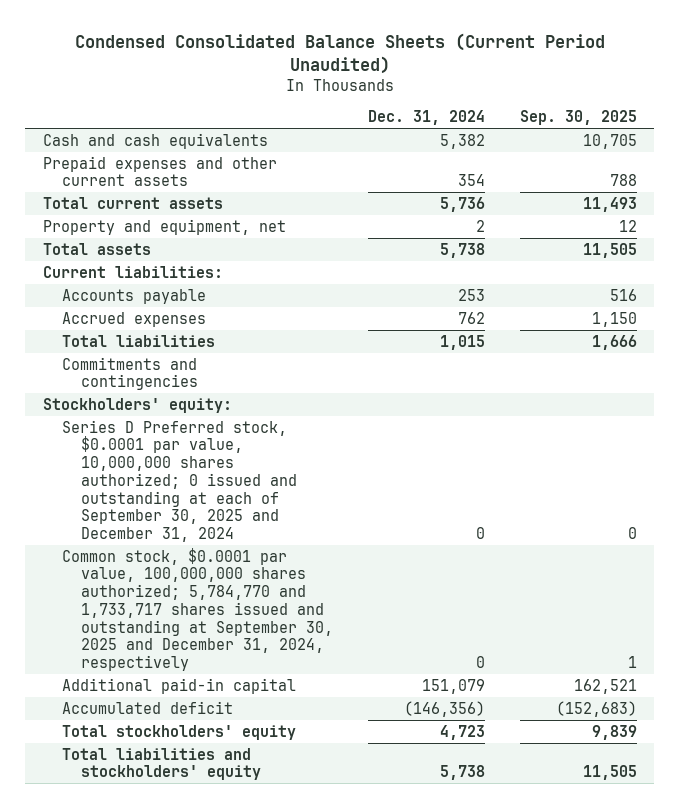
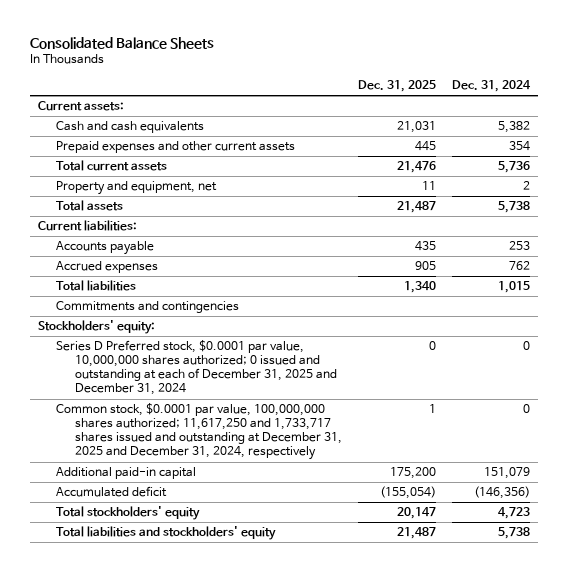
- Condensed Consolidated Balance Sheets (Current Period Unaudited)
+ Consolidated Balance Sheets
- | Dec. 31, 2024 | Sep. 30, 2025
+ | Dec. 31, 2025 | Dec. 31, 2024
+ Current assets:
- Series D Preferred stock, $0.0001 par value, 10,000,000 shares authorized; 0 issued and outstanding at each of September 30, 2025 and December 31, 2024 | 0 | 0
- Common stock, $0.0001 par value, 100,000,000 shares authorized; 5,784,770 and 1,733,717 shares issued and outstanding at September 30, 2025 and December 31, 2024, respectively | 0 | 1
+ Series D Preferred stock, $0.0001 par value, 10,000,000 shares authorized; 0 issued and outstanding at each of December 31, 2025 and December 31, 2024 | 0 | 0
+ Common stock, $0.0001 par value, 100,000,000 shares authorized; 11,617,250 and 1,733,717 shares issued and outstanding at December 31, 2025 and December 31, 2024, respectively | 1 | 0

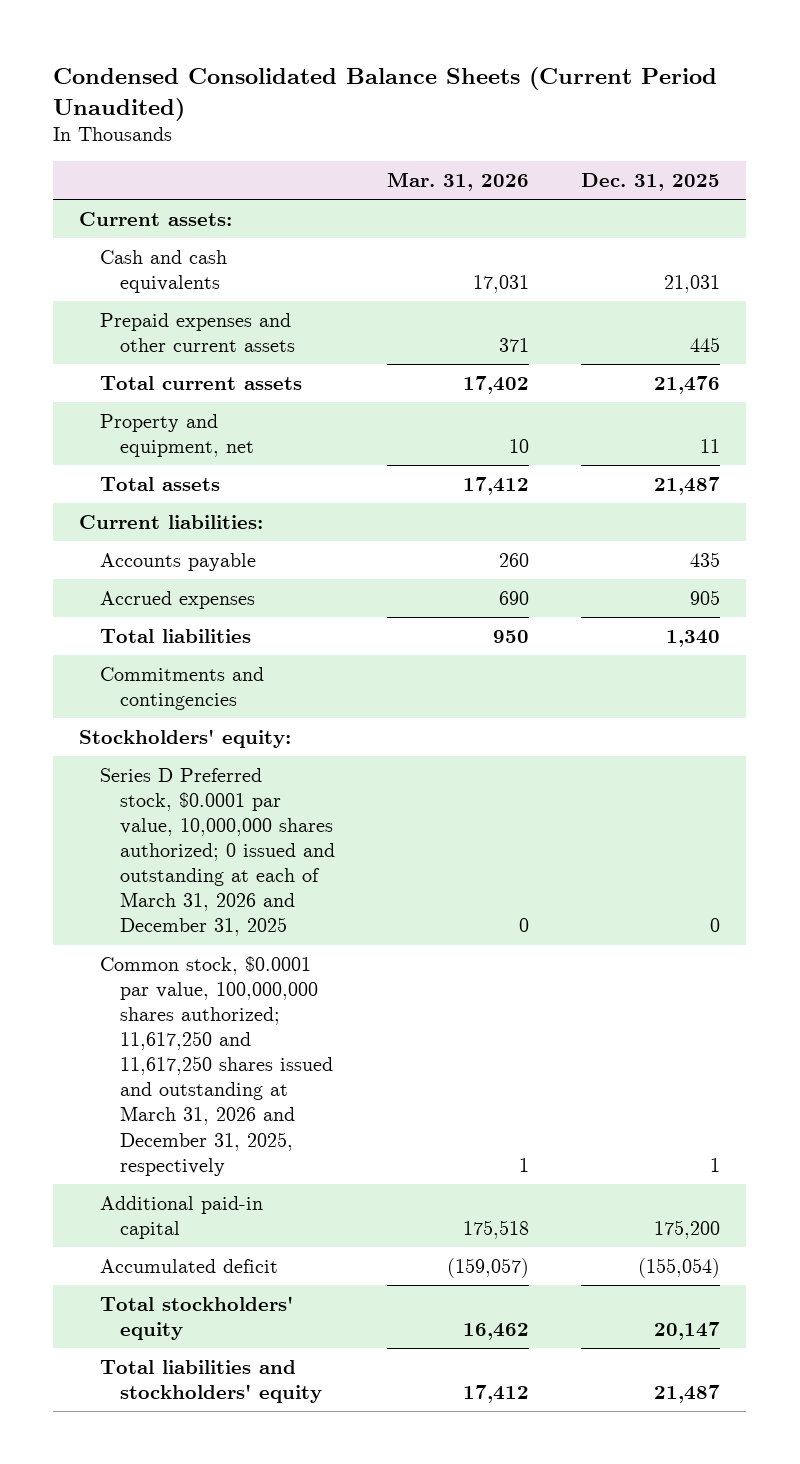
- Consolidated Balance Sheets
+ Condensed Consolidated Balance Sheets (Current Period Unaudited)
- | Dec. 31, 2025 | Dec. 31, 2024
+ | Mar. 31, 2026 | Dec. 31, 2025
- Series D Preferred stock, $0.0001 par value, 10,000,000 shares authorized; 0 issued and outstanding at each of December 31, 2025 and December 31, 2024 | 0 | 0
- Common stock, $0.0001 par value, 100,000,000 shares authorized; 11,617,250 and 1,733,717 shares issued and outstanding at December 31, 2025 and December 31, 2024, respectively | 1 | 0
+ Series D Preferred stock, $0.0001 par value, 10,000,000 shares authorized; 0 issued and outstanding at each of March 31, 2026 and December 31, 2025 | 0 | 0
+ Common stock, $0.0001 par value, 100,000,000 shares authorized; 11,617,250 and 11,617,250 shares issued and outstanding at March 31, 2026 and December 31, 2025, respectively | 1 | 1

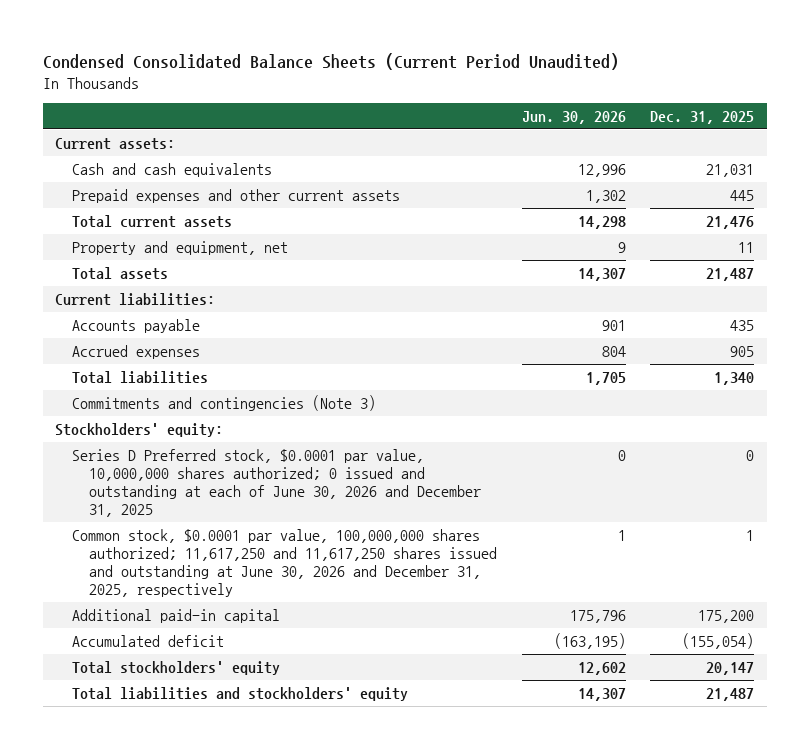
- | Mar. 31, 2026 | Dec. 31, 2025
+ | Jun. 30, 2026 | Dec. 31, 2025
- Commitments and contingencies
+ Commitments and contingencies (Note 3)
- Series D Preferred stock, $0.0001 par value, 10,000,000 shares authorized; 0 issued and outstanding at each of March 31, 2026 and December 31, 2025 | 0 | 0
- Common stock, $0.0001 par value, 100,000,000 shares authorized; 11,617,250 and 11,617,250 shares issued and outstanding at March 31, 2026 and December 31, 2025, respectively | 1 | 1
+ Series D Preferred stock, $0.0001 par value, 10,000,000 shares authorized; 0 issued and outstanding at each of June 30, 2026 and December 31, 2025 | 0 | 0
+ Common stock, $0.0001 par value, 100,000,000 shares authorized; 11,617,250 and 11,617,250 shares issued and outstanding at June 30, 2026 and December 31, 2025, respectively | 1 | 1

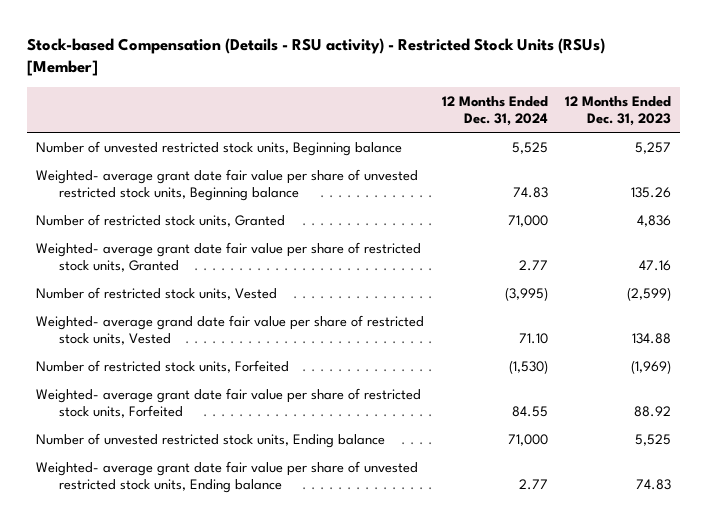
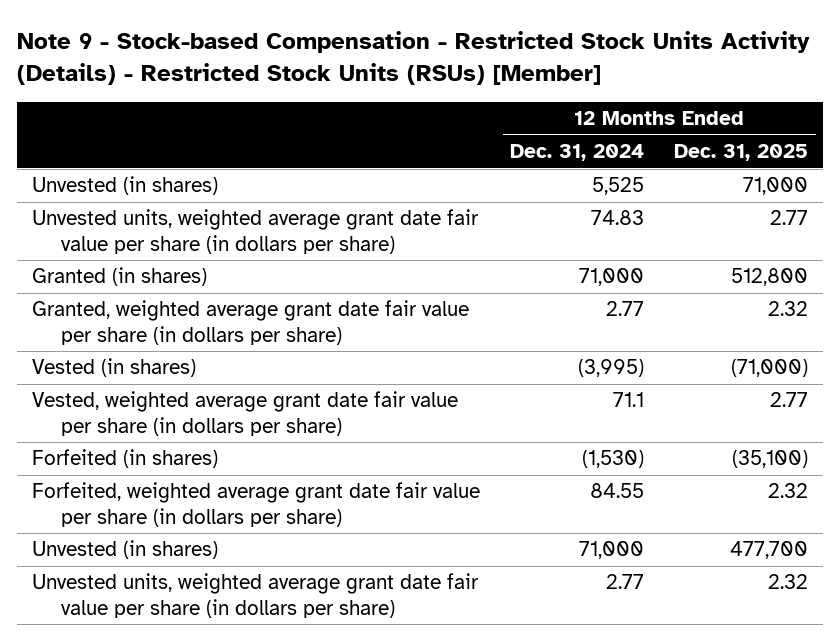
- Stock-based Compensation (Details - RSU activity) - Restricted Stock Units (RSUs) [Member]
+ Note 9 - Stock-based Compensation - Restricted Stock Units Activity (Details) - Restricted Stock Units (RSUs) [Member]
- | 12 Months Ended Dec. 31, 2024 | 12 Months Ended Dec. 31, 2023
+ | 12 Months Ended Dec. 31, 2024 | 12 Months Ended Dec. 31, 2025
- Number of unvested restricted stock units, Beginning balance | 5,525 | 5,257
- Weighted- average grant date fair value per share of unvested restricted stock units, Beginning balance | 74.83 | 135.26
- Number of restricted stock units, Granted | 71,000 | 4,836
- Weighted- average grant date fair value per share of restricted stock units, Granted | 2.77 | 47.16
- Number of restricted stock units, Vested | (3,995) | (2,599)
- Weighted- average grand date fair value per share of restricted stock units, Vested | 71.10 | 134.88
- Number of restricted stock units, Forfeited | (1,530) | (1,969)
- Weighted- average grant date fair value per share of restricted stock units, Forfeited | 84.55 | 88.92
- Number of unvested restricted stock units, Ending balance | 71,000 | 5,525
- Weighted- average grant date fair value per share of unvested restricted stock units, Ending balance | 2.77 | 74.83
+ Unvested (in shares) | 5,525 | 71,000
+ Unvested units, weighted average grant date fair value per share (in dollars per share) | 74.83 | 2.77
+ Granted (in shares) | 71,000 | 512,800
+ Granted, weighted average grant date fair value per share (in dollars per share) | 2.77 | 2.32
+ Vested (in shares) | (3,995) | (71,000)
+ Vested, weighted average grant date fair value per share (in dollars per share) | 71.1 | 2.77
+ Forfeited (in shares) | (1,530) | (35,100)
+ Forfeited, weighted average grant date fair value per share (in dollars per share) | 84.55 | 2.32
+ Unvested (in shares) | 71,000 | 477,700
+ Unvested units, weighted average grant date fair value per share (in dollars per share) | 2.77 | 2.32

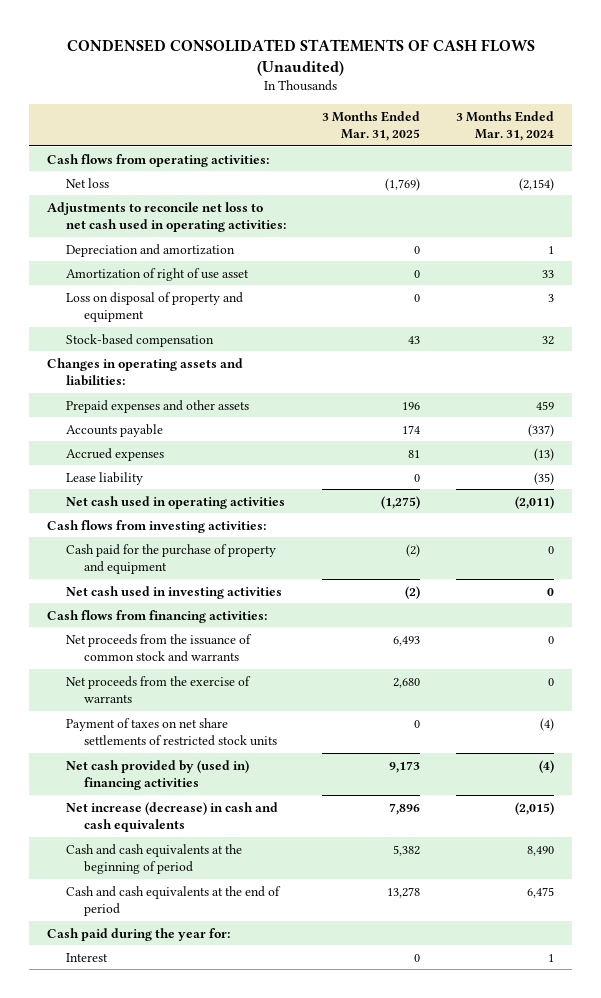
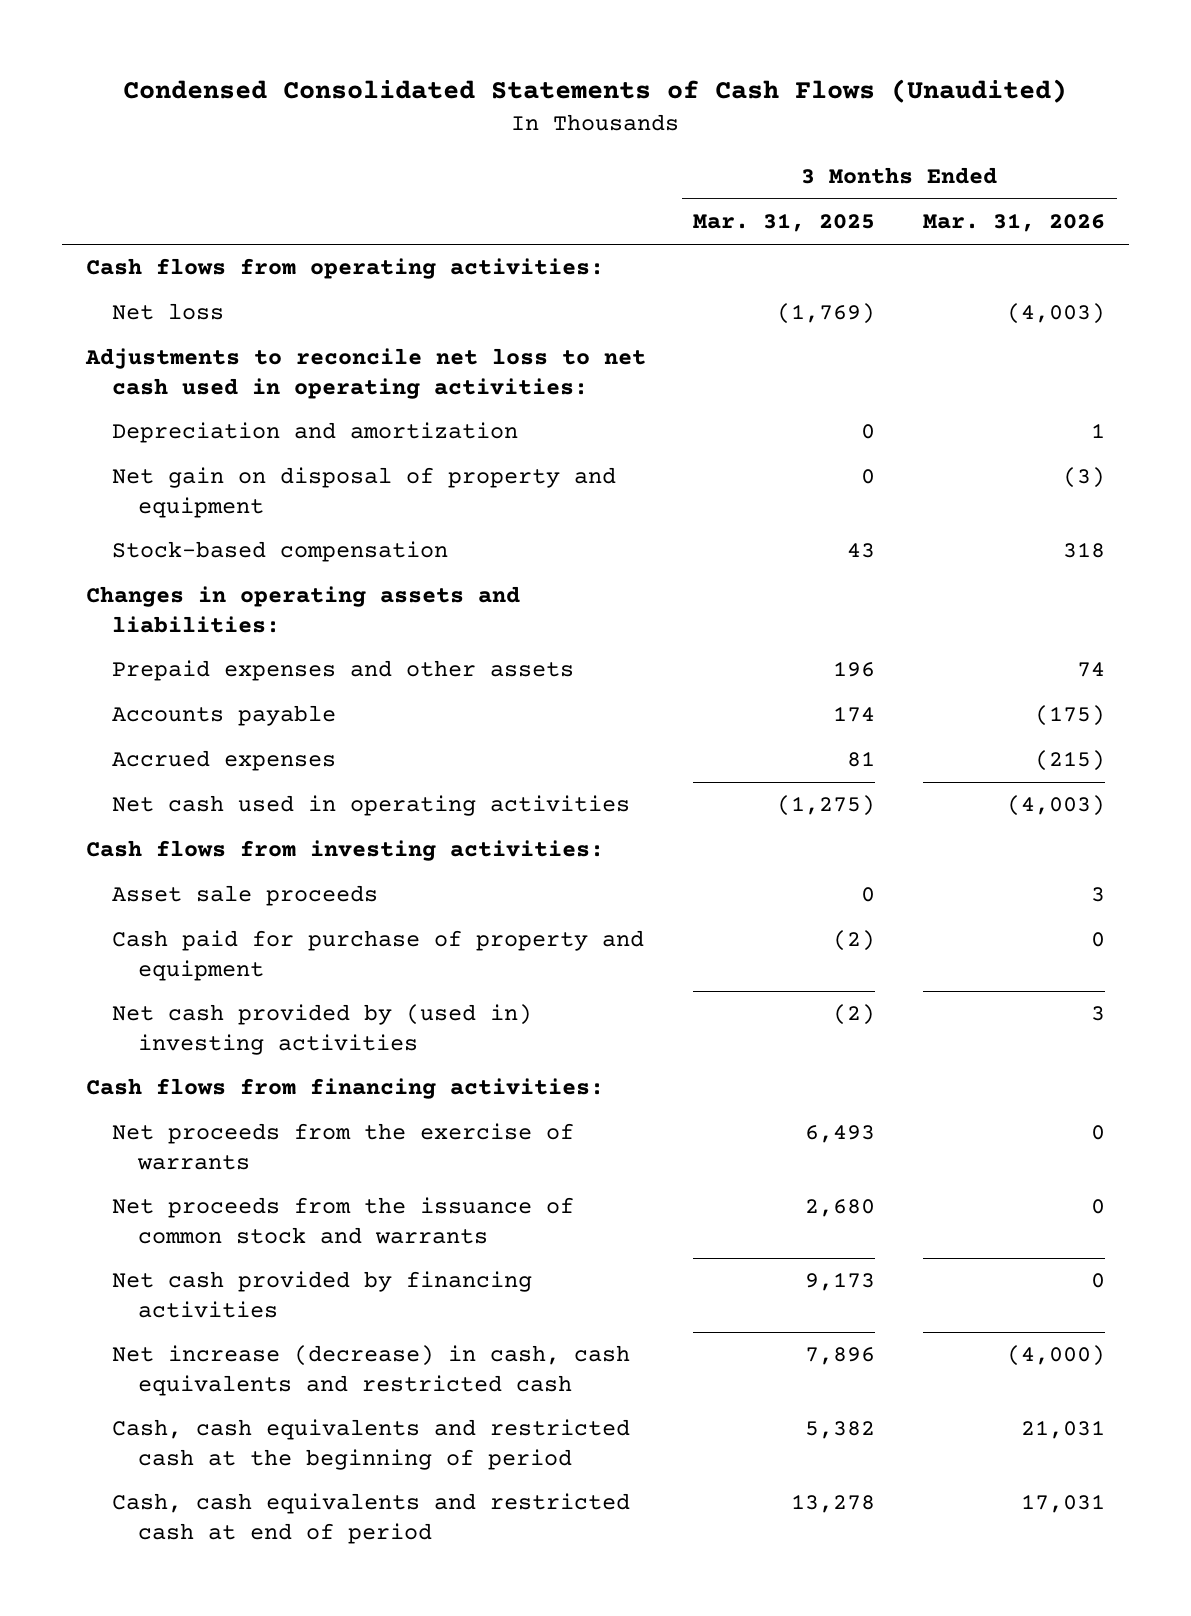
- CONDENSED CONSOLIDATED STATEMENTS OF CASH FLOWS (Unaudited)
+ Condensed Consolidated Statements of Cash Flows (Unaudited)
- | 3 Months Ended Mar. 31, 2025 | 3 Months Ended Mar. 31, 2024
+ | 3 Months Ended Mar. 31, 2025 | 3 Months Ended Mar. 31, 2026
- Amortization of right of use asset | 0 | 33
- Loss on disposal of property and equipment | 0 | 3
+ Net gain on disposal of property and equipment | 0 | (3)
- Lease liability | 0 | (35)
- Cash paid for the purchase of property and equipment | (2) | 0
- Net cash used in investing activities | (2) | 0
+ Asset sale proceeds | 0 | 3
+ Cash paid for purchase of property and equipment | (2) | 0
+ Net cash provided by (used in) investing activities | (2) | 3
- Net proceeds from the issuance of common stock and warrants | 6,493 | 0
- Net proceeds from the exercise of warrants | 2,680 | 0
- Payment of taxes on net share settlements of restricted stock units | 0 | (4)
- Net cash provided by (used in) financing activities | 9,173 | (4)
- Net increase (decrease) in cash and cash equivalents | 7,896 | (2,015)
- Cash and cash equivalents at the beginning of period | 5,382 | 8,490
- Cash and cash equivalents at the end of period | 13,278 | 6,475
- Cash paid during the year for:
- Interest | 0 | 1
+ Net proceeds from the exercise of warrants | 6,493 | 0
+ Net proceeds from the issuance of common stock and warrants | 2,680 | 0
+ Net cash provided by financing activities | 9,173 | 0
+ Net increase (decrease) in cash, cash equivalents and restricted cash | 7,896 | (4,000)
+ Cash, cash equivalents and restricted cash at the beginning of period | 5,382 | 21,031
+ Cash, cash equivalents and restricted cash at end of period | 13,278 | 17,031

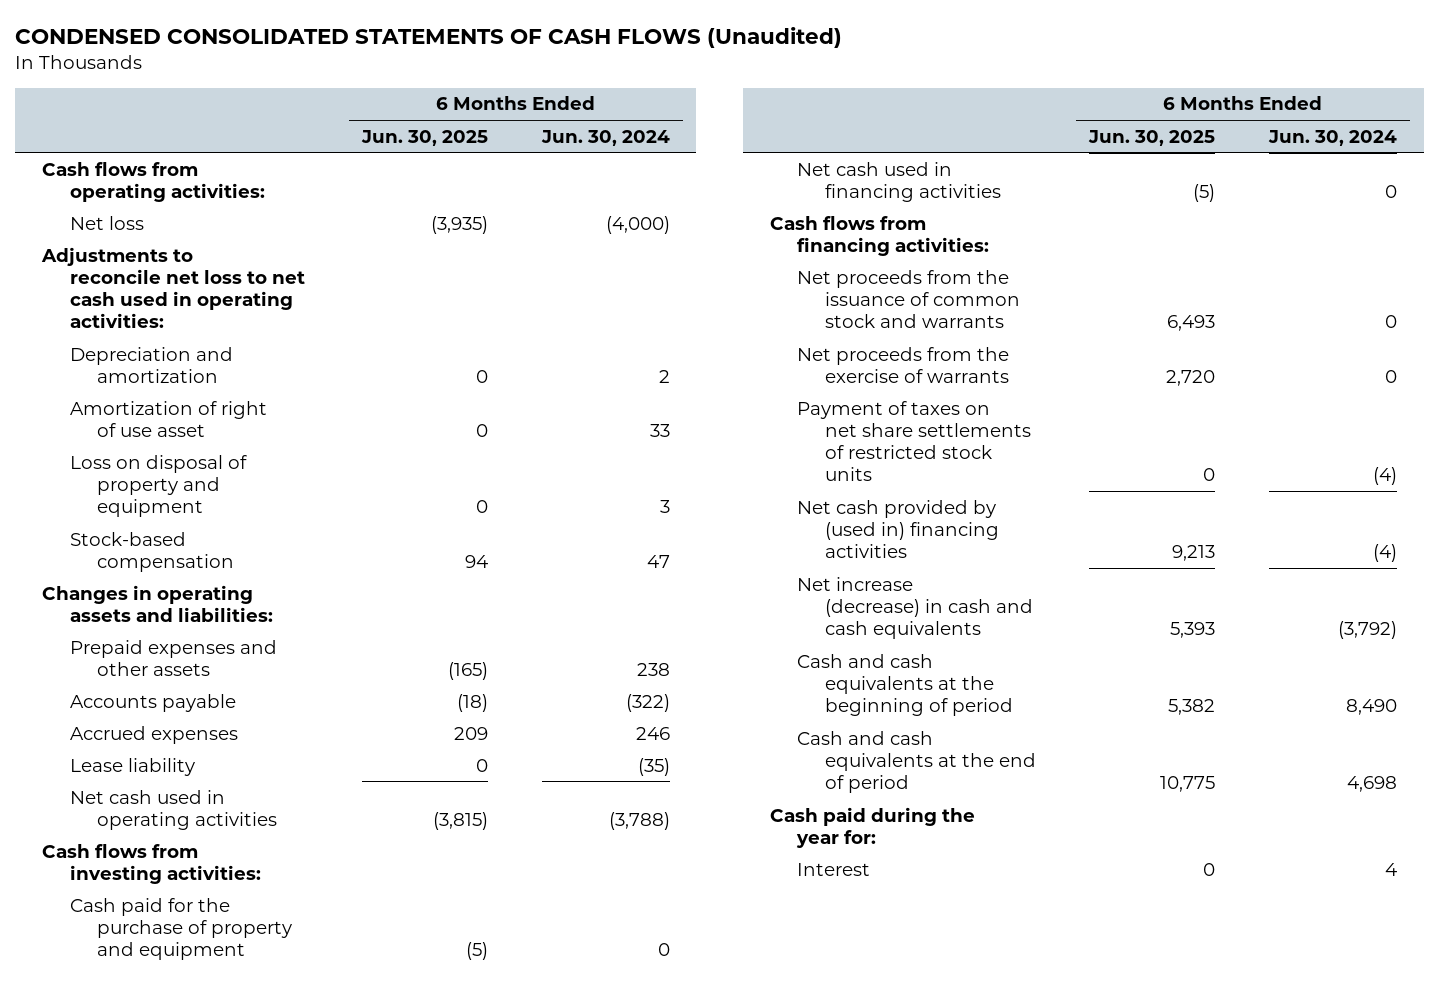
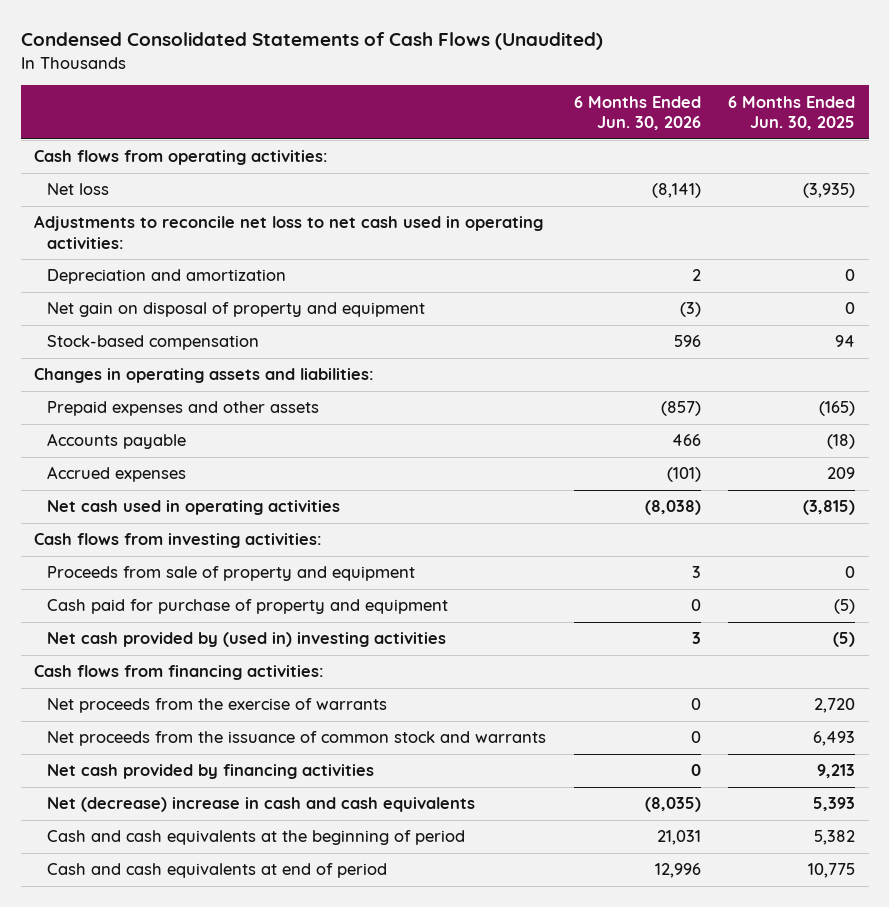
- CONDENSED CONSOLIDATED STATEMENTS OF CASH FLOWS (Unaudited)
+ Condensed Consolidated Statements of Cash Flows (Unaudited)
- | 6 Months Ended Jun. 30, 2025 | 6 Months Ended Jun. 30, 2024
+ | 6 Months Ended Jun. 30, 2026 | 6 Months Ended Jun. 30, 2025
- Amortization of right of use asset | 0 | 33
- Loss on disposal of property and equipment | 0 | 3
+ Net gain on disposal of property and equipment | (3) | 0
- Lease liability | 0 | (35)
- Cash paid for the purchase of property and equipment | (5) | 0
- Net cash used in financing activities | (5) | 0
+ Proceeds from sale of property and equipment | 3 | 0
+ Cash paid for purchase of property and equipment | 0 | (5)
+ Net cash provided by (used in) investing activities | 3 | (5)
- Payment of taxes on net share settlements of restricted stock units | 0 | (4)
- Net cash provided by (used in) financing activities | 9,213 | (4)
- Net increase (decrease) in cash and cash equivalents | 5,393 | (3,792)
moved down: Net proceeds from the issuance of common stock and warrants | 0 | 6,493
+ Net cash provided by financing activities | 0 | 9,213
+ Net (decrease) increase in cash and cash equivalents | (8,035) | 5,393
- Cash and cash equivalents at the end of period | 10,775 | 4,698
- Cash paid during the year for:
- Interest | 0 | 4
+ Cash and cash equivalents at end of period | 12,996 | 10,775

